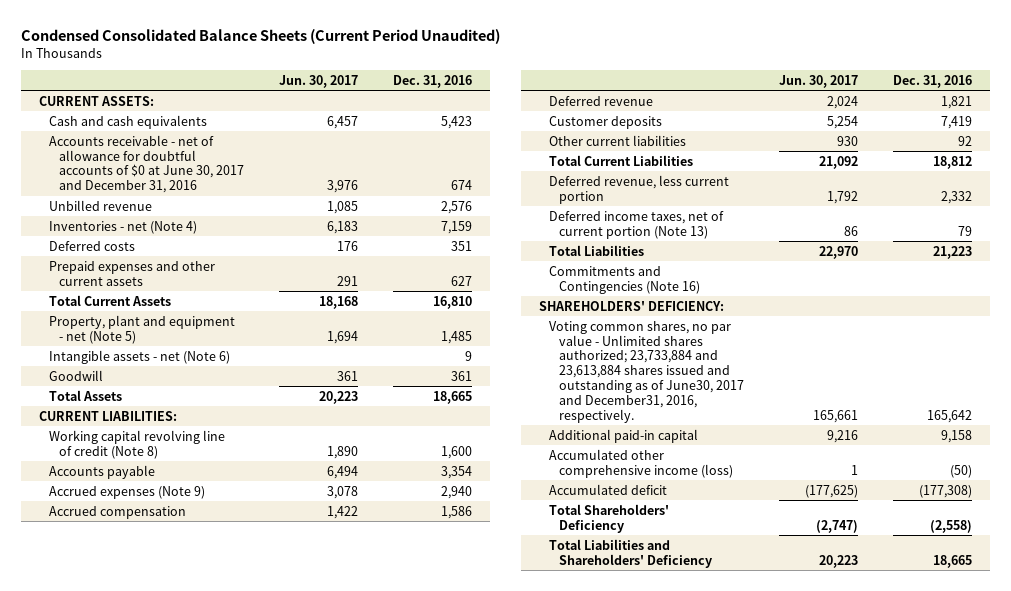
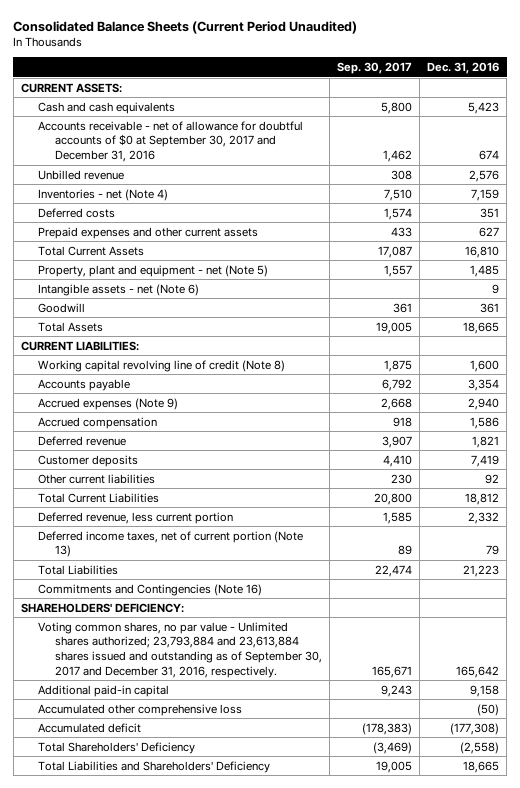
- Condensed Consolidated Balance Sheets (Current Period Unaudited)
+ Consolidated Balance Sheets (Current Period Unaudited)
- | Jun. 30, 2017 | Dec. 31, 2016
+ | Sep. 30, 2017 | Dec. 31, 2016
- Accounts receivable - net of allowance for doubtful accounts of $0 at June 30, 2017 and December 31, 2016 | 3,976 | 674
+ Accounts receivable - net of allowance for doubtful accounts of $0 at September 30, 2017 and December 31, 2016 | 1,462 | 674
- Voting common shares, no par value - Unlimited shares authorized; 23,733,884 and 23,613,884 shares issued and outstanding as of June30, 2017 and December31, 2016, respectively. | 165,661 | 165,642
+ Voting common shares, no par value - Unlimited shares authorized; 23,793,884 and 23,613,884 shares issued and outstanding as of September 30, 2017 and December 31, 2016, respectively. | 165,671 | 165,642
- Accumulated other comprehensive income (loss) | 1 | (50)
+ Accumulated other comprehensive loss | | (50)

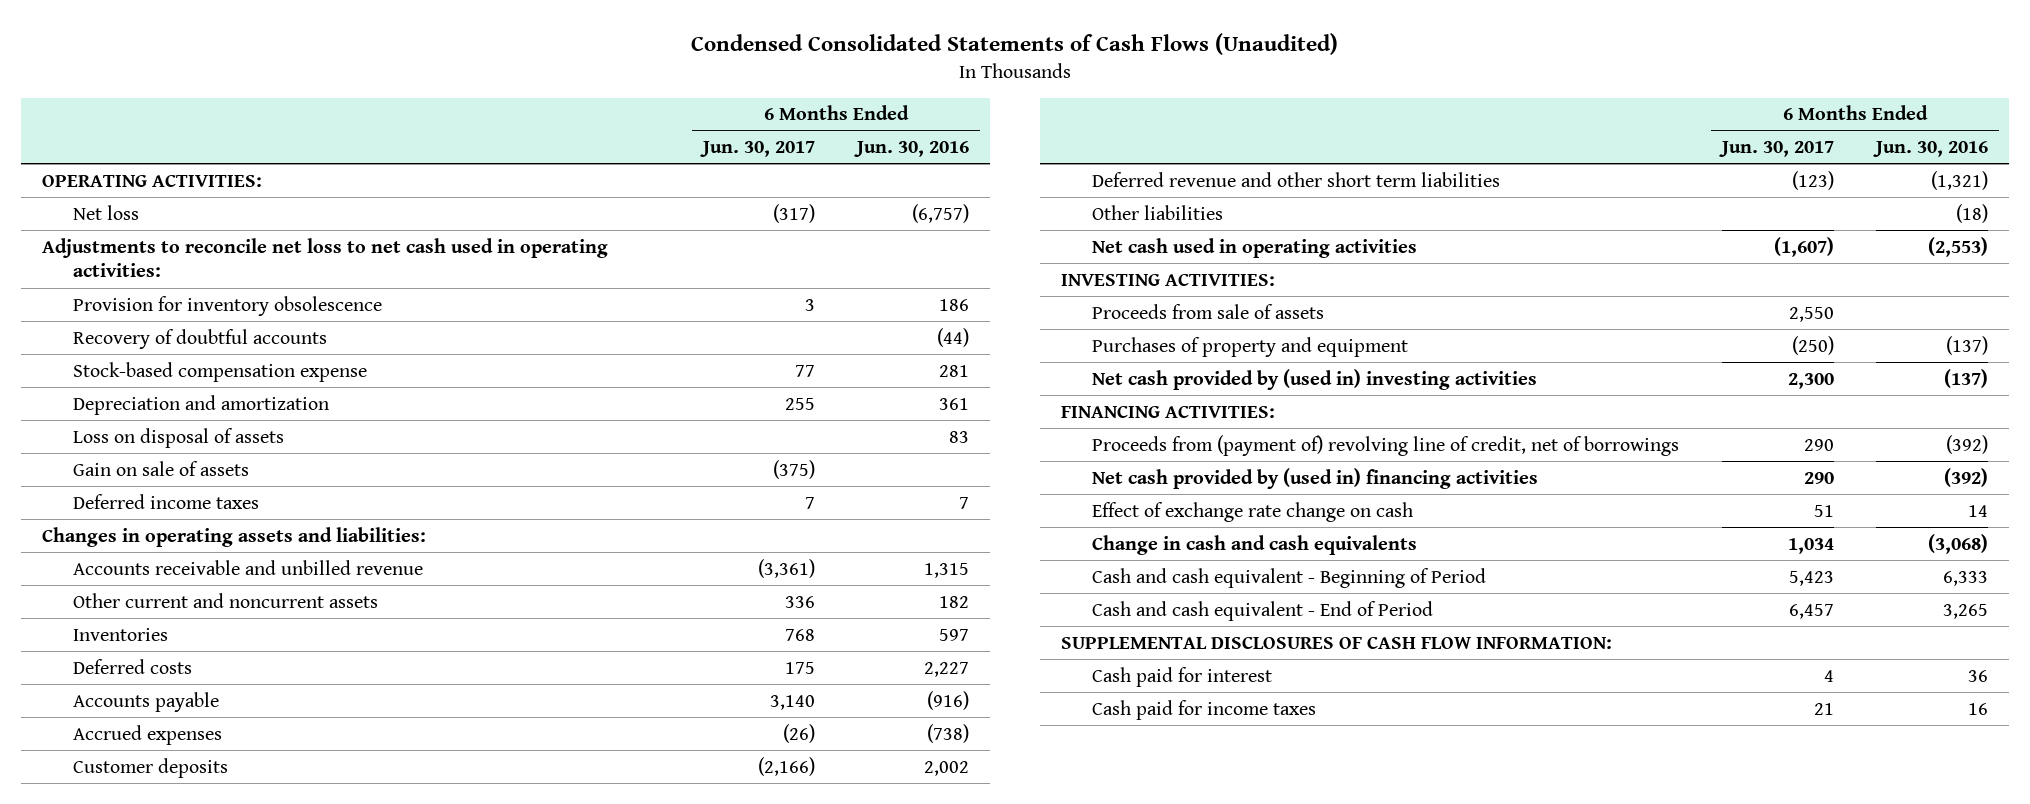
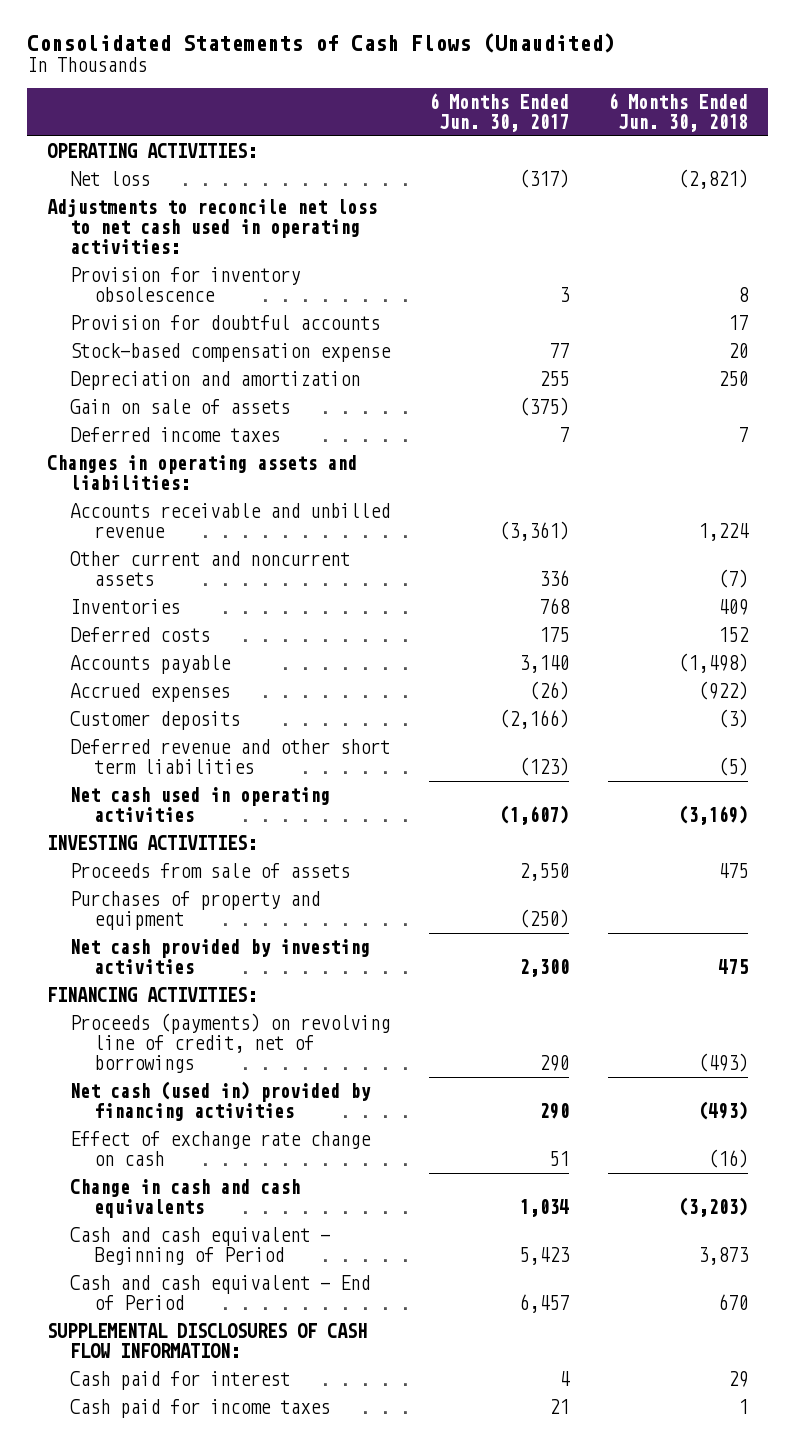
- Condensed Consolidated Statements of Cash Flows (Unaudited)
+ Consolidated Statements of Cash Flows (Unaudited)
- | 6 Months Ended Jun. 30, 2017 | 6 Months Ended Jun. 30, 2016
+ | 6 Months Ended Jun. 30, 2017 | 6 Months Ended Jun. 30, 2018
- Recovery of doubtful accounts | | (44)
+ Provision for doubtful accounts | | 17
- Loss on disposal of assets | | 83
- Other liabilities | | (18)
- Net cash provided by (used in) investing activities | 2,300 | (137)
+ Net cash provided by investing activities | 2,300 | 475
- Proceeds from (payment of) revolving line of credit, net of borrowings | 290 | (392)
- Net cash provided by (used in) financing activities | 290 | (392)
+ Proceeds (payments) on revolving line of credit, net of borrowings | 290 | (493)
+ Net cash (used in) provided by financing activities | 290 | (493)

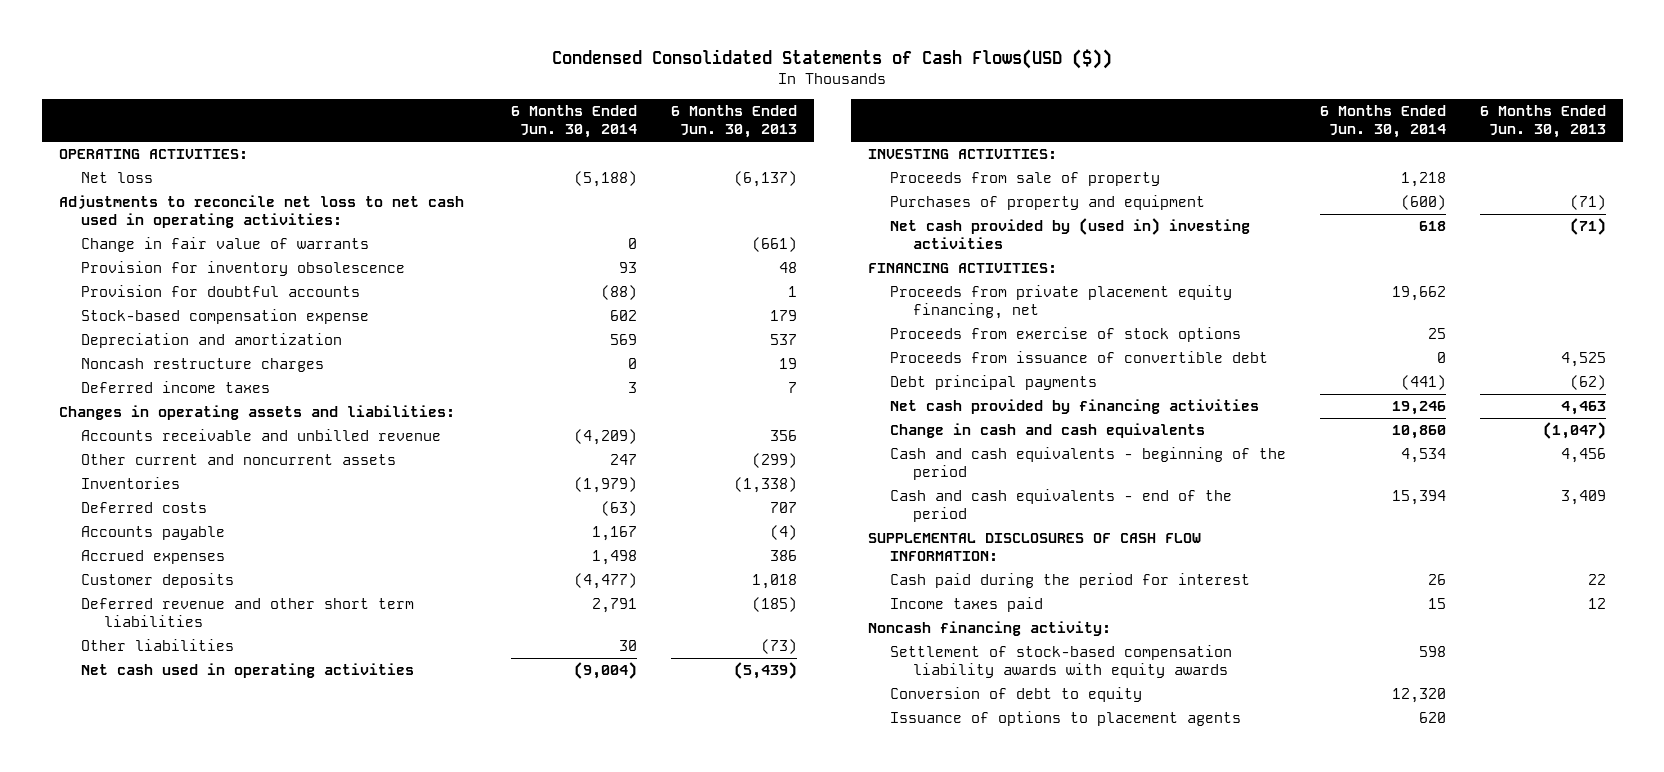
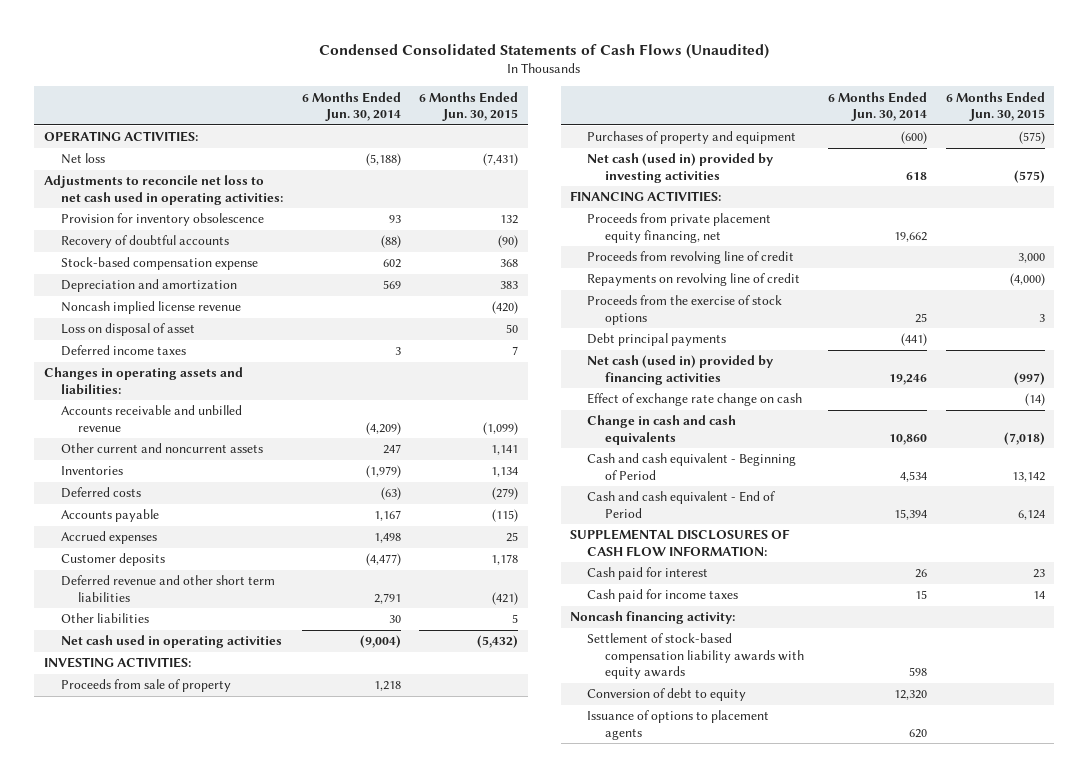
- Condensed Consolidated Statements of Cash Flows(USD ($))
+ Condensed Consolidated Statements of Cash Flows (Unaudited)
- | 6 Months Ended Jun. 30, 2014 | 6 Months Ended Jun. 30, 2013
+ | 6 Months Ended Jun. 30, 2014 | 6 Months Ended Jun. 30, 2015
- Change in fair value of warrants | 0 | (661)
- Provision for doubtful accounts | (88) | 1
+ Recovery of doubtful accounts | (88) | (90)
- Noncash restructure charges | 0 | 19
+ Noncash implied license revenue | | (420)
+ Loss on disposal of asset | | 50
- Net cash provided by (used in) investing activities | 618 | (71)
+ Net cash (used in) provided by investing activities | 618 | (575)
- Proceeds from exercise of stock options | 25 |
- Proceeds from issuance of convertible debt | 0 | 4,525
+ Proceeds from revolving line of credit | | 3,000
+ Repayments on revolving line of credit | | (4,000)
+ Proceeds from the exercise of stock options | 25 | 3
- Net cash provided by financing activities | 19,246 | 4,463
+ Net cash (used in) provided by financing activities | 19,246 | (997)
+ Effect of exchange rate change on cash | | (14)
- Cash and cash equivalents - beginning of the period | 4,534 | 4,456
- Cash and cash equivalents - end of the period | 15,394 | 3,409
+ Cash and cash equivalent - Beginning of Period | 4,534 | 13,142
+ Cash and cash equivalent - End of Period | 15,394 | 6,124
- Cash paid during the period for interest | 26 | 22
- Income taxes paid | 15 | 12
+ Cash paid for interest | 26 | 23
+ Cash paid for income taxes | 15 | 14

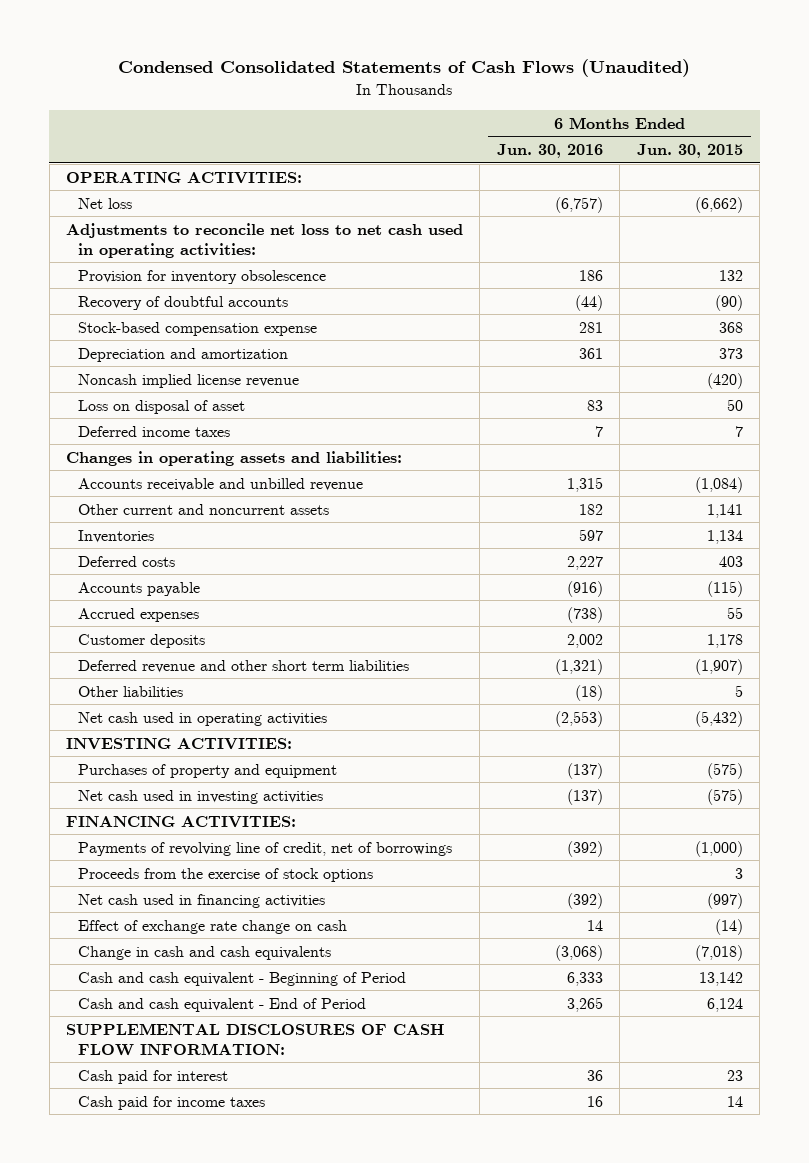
- | 6 Months Ended Jun. 30, 2014 | 6 Months Ended Jun. 30, 2015
+ | 6 Months Ended Jun. 30, 2016 | 6 Months Ended Jun. 30, 2015
- Net loss | (5,188) | (7,431)
+ Net loss | (6,757) | (6,662)
- Depreciation and amortization | 569 | 383
+ Depreciation and amortization | 361 | 373
- Accounts receivable and unbilled revenue | (4,209) | (1,099)
+ Accounts receivable and unbilled revenue | 1,315 | (1,084)
- Deferred costs | (63) | (279)
+ Deferred costs | 2,227 | 403
- Accrued expenses | 1,498 | 25
+ Accrued expenses | (738) | 55
- Deferred revenue and other short term liabilities | 2,791 | (421)
+ Deferred revenue and other short term liabilities | (1,321) | (1,907)
- Proceeds from sale of property | 1,218 |
- Net cash (used in) provided by investing activities | 618 | (575)
+ Net cash used in investing activities | (137) | (575)
- Proceeds from private placement equity financing, net | 19,662 |
- Proceeds from revolving line of credit | | 3,000
- Repayments on revolving line of credit | | (4,000)
+ Payments of revolving line of credit, net of borrowings | (392) | (1,000)
- Debt principal payments | (441) |
- Net cash (used in) provided by financing activities | 19,246 | (997)
+ Net cash used in financing activities | (392) | (997)
- Noncash financing activity:
- Settlement of stock-based compensation liability awards with equity awards | 598 |
- Conversion of debt to equity | 12,320 |
- Issuance of options to placement agents | 620 |

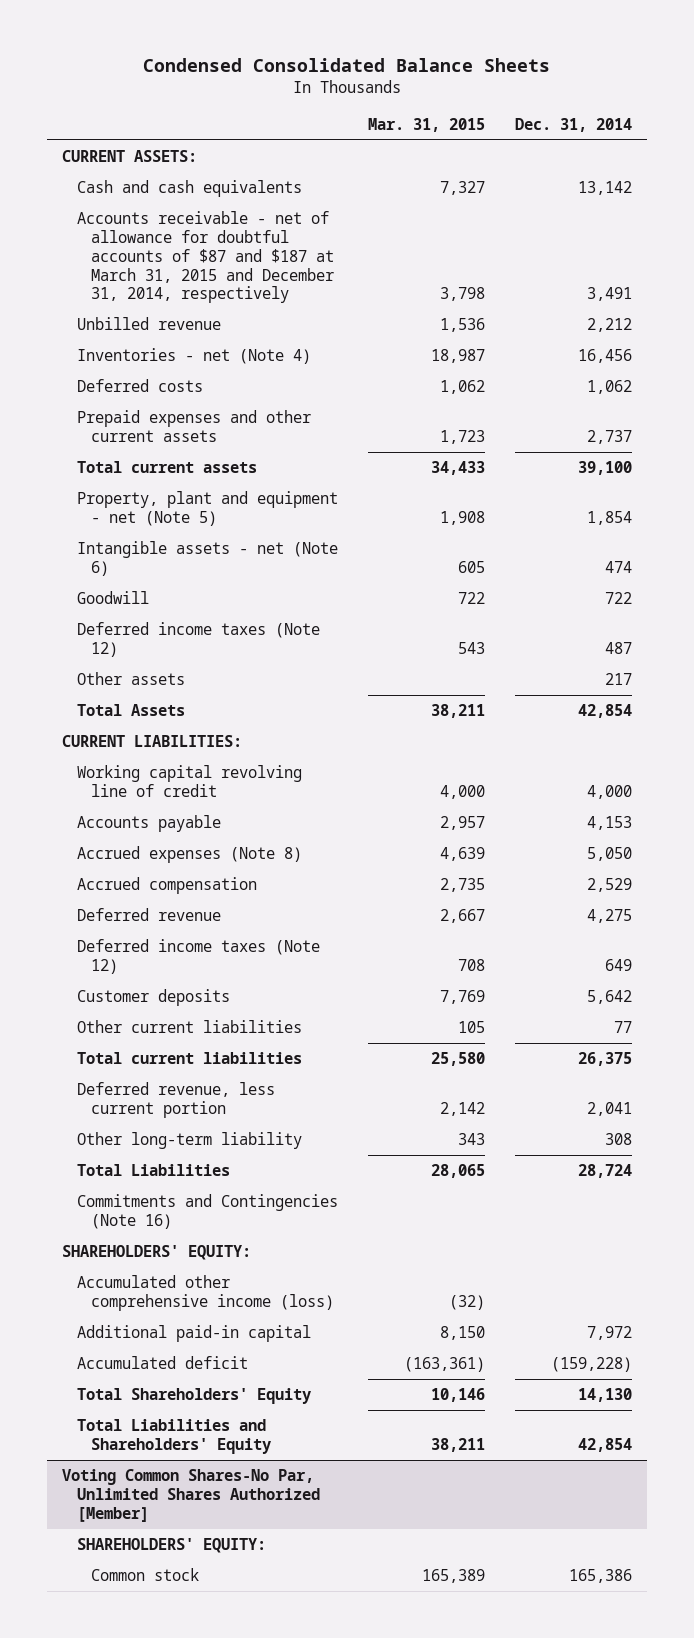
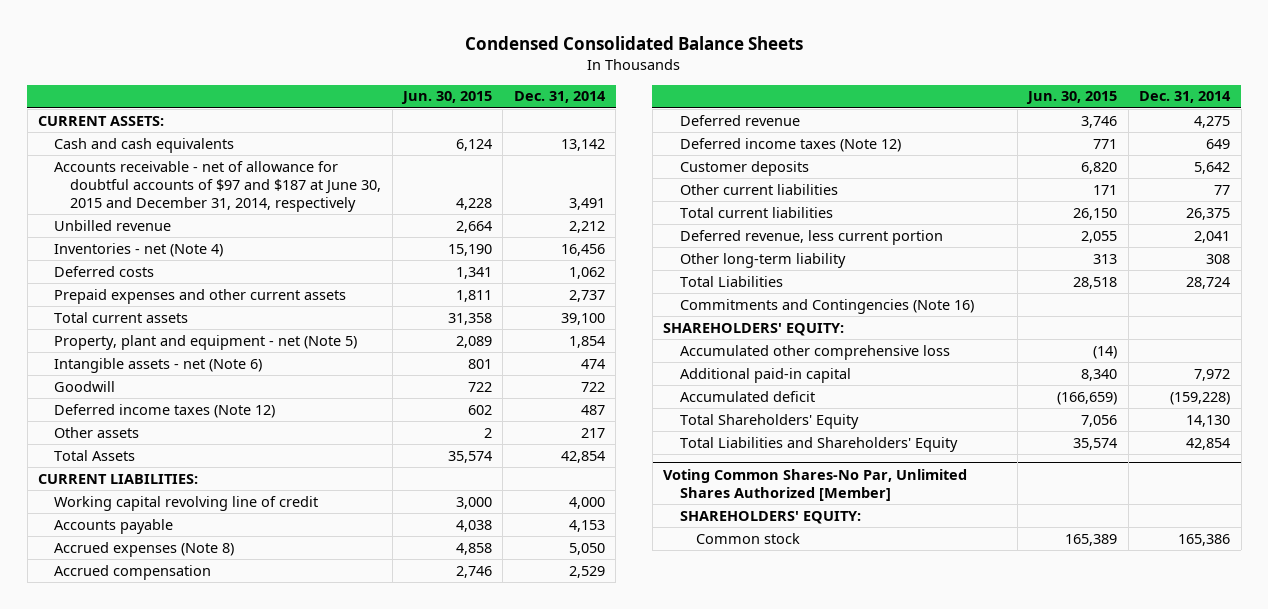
- | Mar. 31, 2015 | Dec. 31, 2014
+ | Jun. 30, 2015 | Dec. 31, 2014
- Accounts receivable - net of allowance for doubtful accounts of $87 and $187 at March 31, 2015 and December 31, 2014, respectively | 3,798 | 3,491
+ Accounts receivable - net of allowance for doubtful accounts of $97 and $187 at June 30, 2015 and December 31, 2014, respectively | 4,228 | 3,491
- Accumulated other comprehensive income (loss) | (32) |
+ Accumulated other comprehensive loss | (14) |

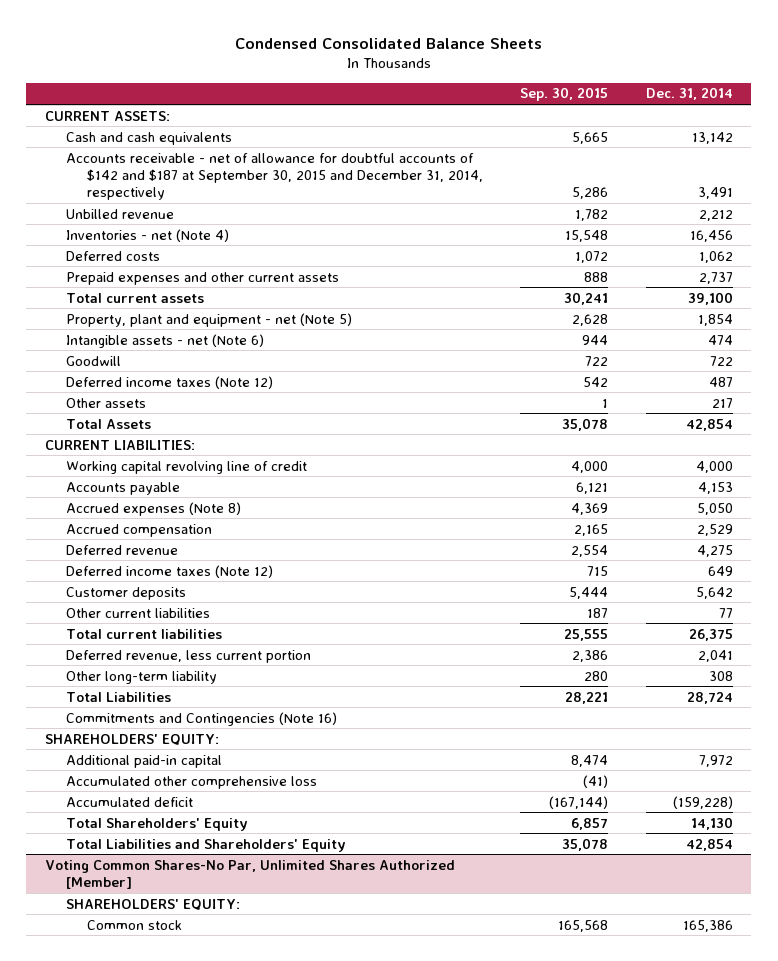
- | Jun. 30, 2015 | Dec. 31, 2014
+ | Sep. 30, 2015 | Dec. 31, 2014
- Accounts receivable - net of allowance for doubtful accounts of $97 and $187 at June 30, 2015 and December 31, 2014, respectively | 4,228 | 3,491
+ Accounts receivable - net of allowance for doubtful accounts of $142 and $187 at September 30, 2015 and December 31, 2014, respectively | 5,286 | 3,491
moved down: Accumulated other comprehensive loss | (41) |

